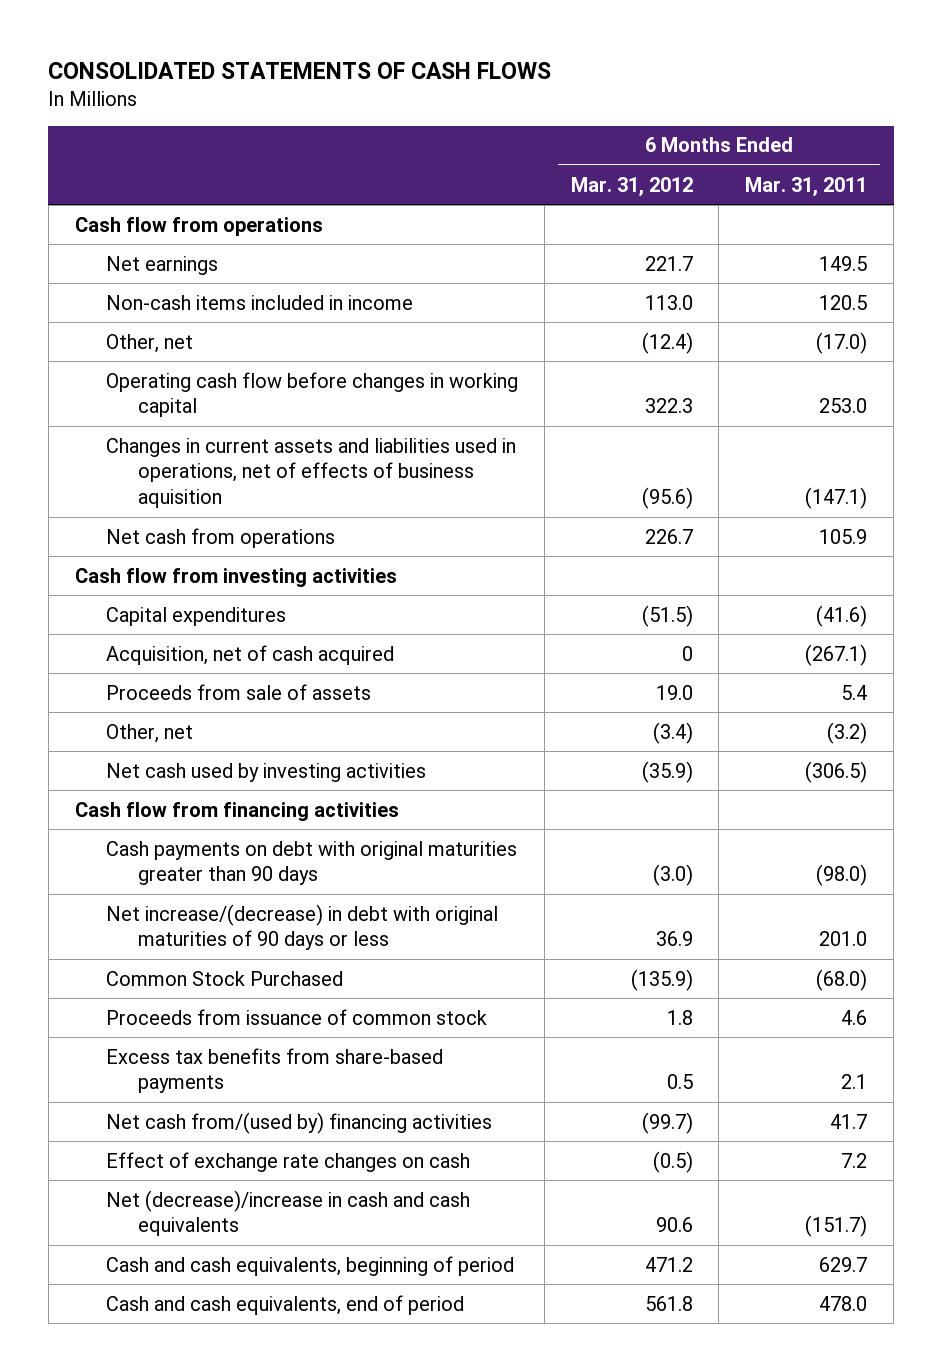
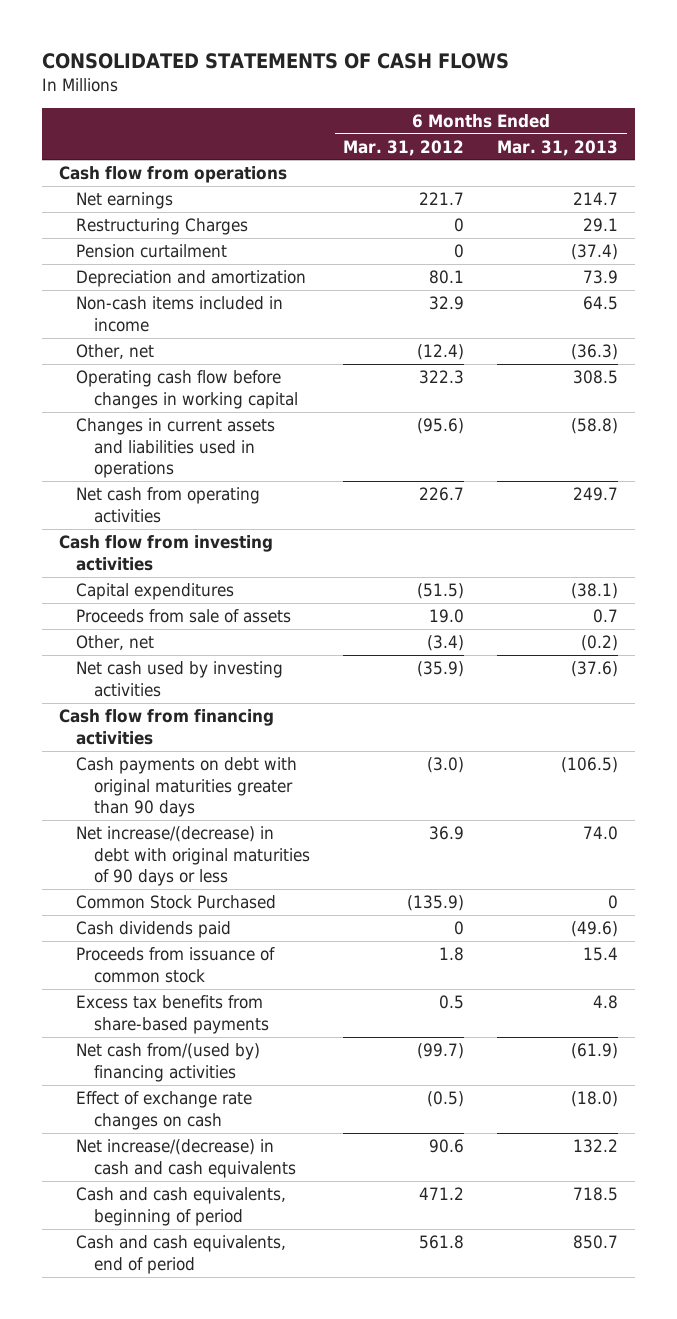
- | 6 Months Ended Mar. 31, 2012 | 6 Months Ended Mar. 31, 2011
+ | 6 Months Ended Mar. 31, 2012 | 6 Months Ended Mar. 31, 2013
- Non-cash items included in income | 113.0 | 120.5
+ Restructuring Charges | 0 | 29.1
+ Pension curtailment | 0 | (37.4)
+ Depreciation and amortization | 80.1 | 73.9
+ Non-cash items included in income | 32.9 | 64.5
- Changes in current assets and liabilities used in operations, net of effects of business aquisition | (95.6) | (147.1)
- Net cash from operations | 226.7 | 105.9
+ Changes in current assets and liabilities used in operations | (95.6) | (58.8)
+ Net cash from operating activities | 226.7 | 249.7
- Acquisition, net of cash acquired | 0 | (267.1)
+ Cash dividends paid | 0 | (49.6)
- Net (decrease)/increase in cash and cash equivalents | 90.6 | (151.7)
+ Net increase/(decrease) in cash and cash equivalents | 90.6 | 132.2

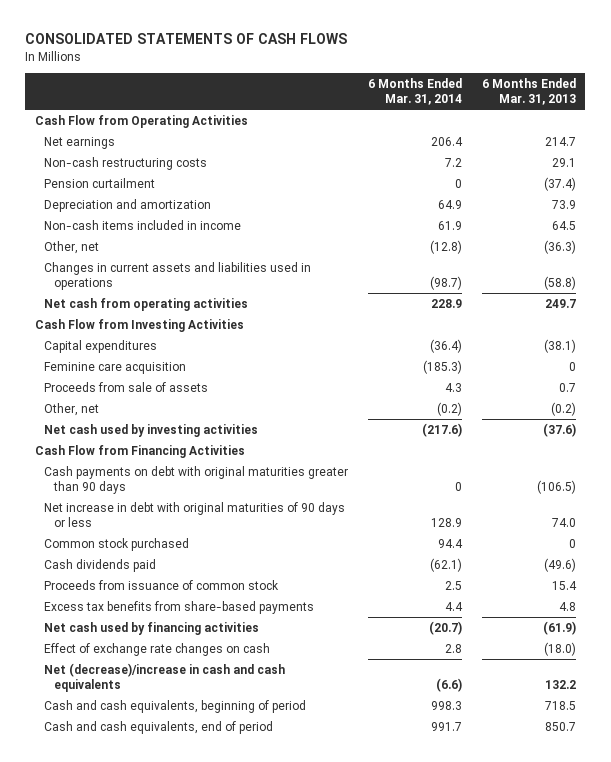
- | 6 Months Ended Mar. 31, 2012 | 6 Months Ended Mar. 31, 2013
+ | 6 Months Ended Mar. 31, 2014 | 6 Months Ended Mar. 31, 2013
- Cash flow from operations
+ Cash Flow from Operating Activities
- Restructuring Charges | 0 | 29.1
+ Non-cash restructuring costs | 7.2 | 29.1
- Operating cash flow before changes in working capital | 322.3 | 308.5
- Cash flow from investing activities
+ Cash Flow from Investing Activities
+ Feminine care acquisition | (185.3) | 0
- Cash flow from financing activities
+ Cash Flow from Financing Activities
- Net increase/(decrease) in debt with original maturities of 90 days or less | 36.9 | 74.0
- Common Stock Purchased | (135.9) | 0
+ Net increase in debt with original maturities of 90 days or less | 128.9 | 74.0
+ Common stock purchased | 94.4 | 0
- Net cash from/(used by) financing activities | (99.7) | (61.9)
+ Net cash used by financing activities | (20.7) | (61.9)
- Net increase/(decrease) in cash and cash equivalents | 90.6 | 132.2
+ Net (decrease)/increase in cash and cash equivalents | (6.6) | 132.2

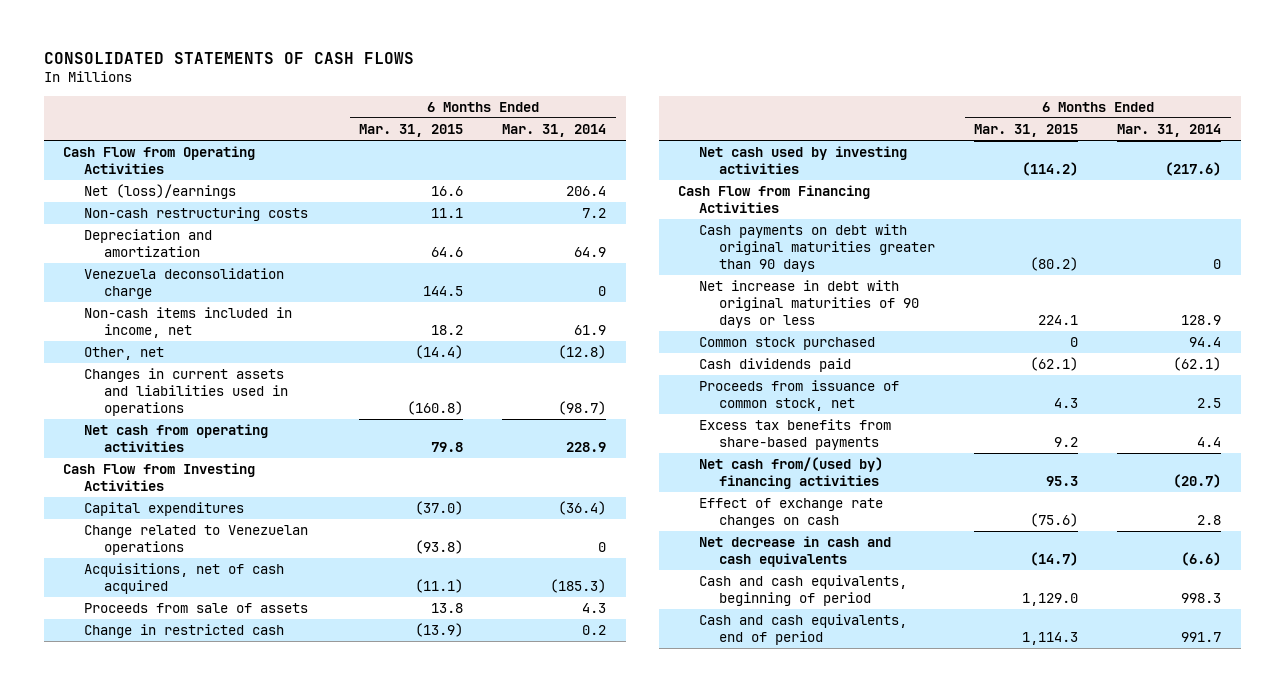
- | 6 Months Ended Mar. 31, 2014 | 6 Months Ended Mar. 31, 2013
+ | 6 Months Ended Mar. 31, 2015 | 6 Months Ended Mar. 31, 2014
- Net earnings | 206.4 | 214.7
+ Net (loss)/earnings | 16.6 | 206.4
- Pension curtailment | 0 | (37.4)
- Non-cash items included in income | 61.9 | 64.5
+ Venezuela deconsolidation charge | 144.5 | 0
+ Non-cash items included in income, net | 18.2 | 61.9
- Feminine care acquisition | (185.3) | 0
+ Change related to Venezuelan operations | (93.8) | 0
+ Acquisitions, net of cash acquired | (11.1) | (185.3)
- Other, net | (0.2) | (0.2)
+ Change in restricted cash | (13.9) | 0.2
- Proceeds from issuance of common stock | 2.5 | 15.4
+ Proceeds from issuance of common stock, net | 4.3 | 2.5
- Net cash used by financing activities | (20.7) | (61.9)
+ Net cash from/(used by) financing activities | 95.3 | (20.7)
- Net (decrease)/increase in cash and cash equivalents | (6.6) | 132.2
+ Net decrease in cash and cash equivalents | (14.7) | (6.6)

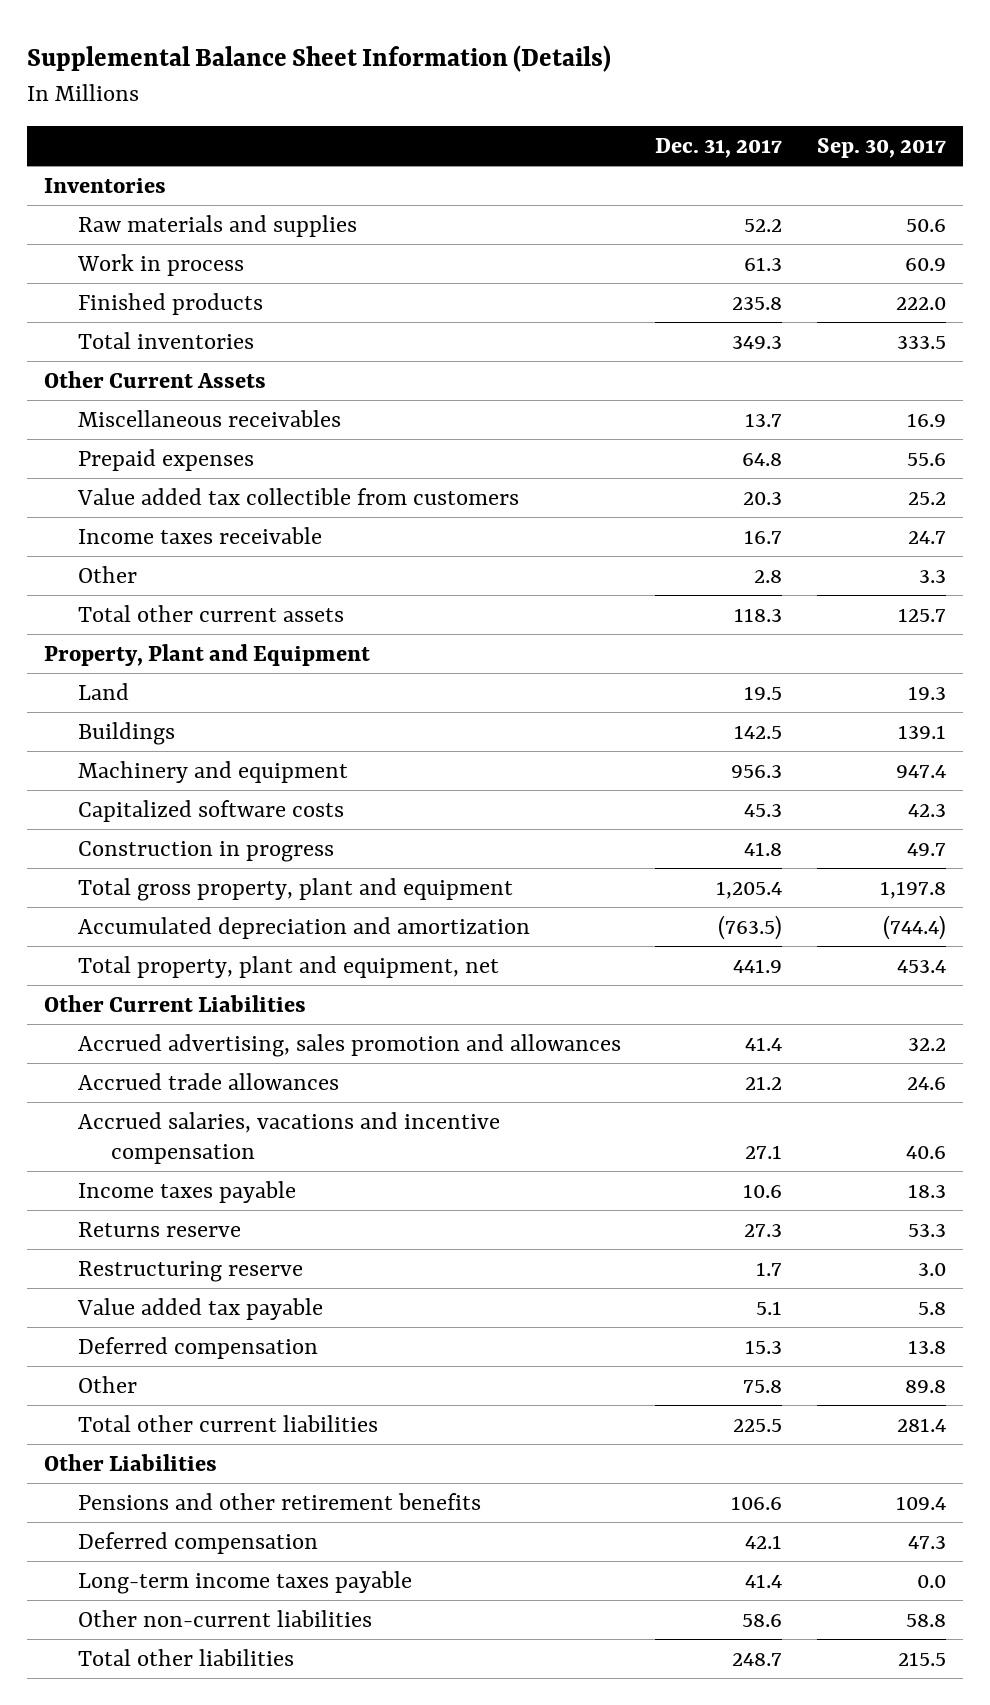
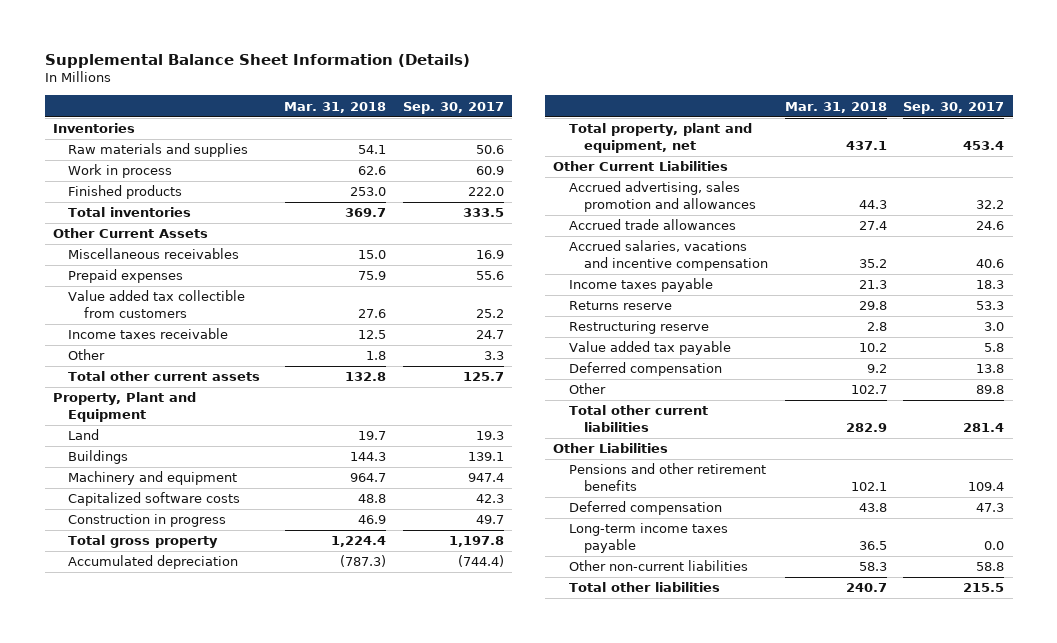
- | Dec. 31, 2017 | Sep. 30, 2017
+ | Mar. 31, 2018 | Sep. 30, 2017
- Total gross property, plant and equipment | 1,205.4 | 1,197.8
- Accumulated depreciation and amortization | (763.5) | (744.4)
+ Total gross property | 1,224.4 | 1,197.8
+ Accumulated depreciation | (787.3) | (744.4)

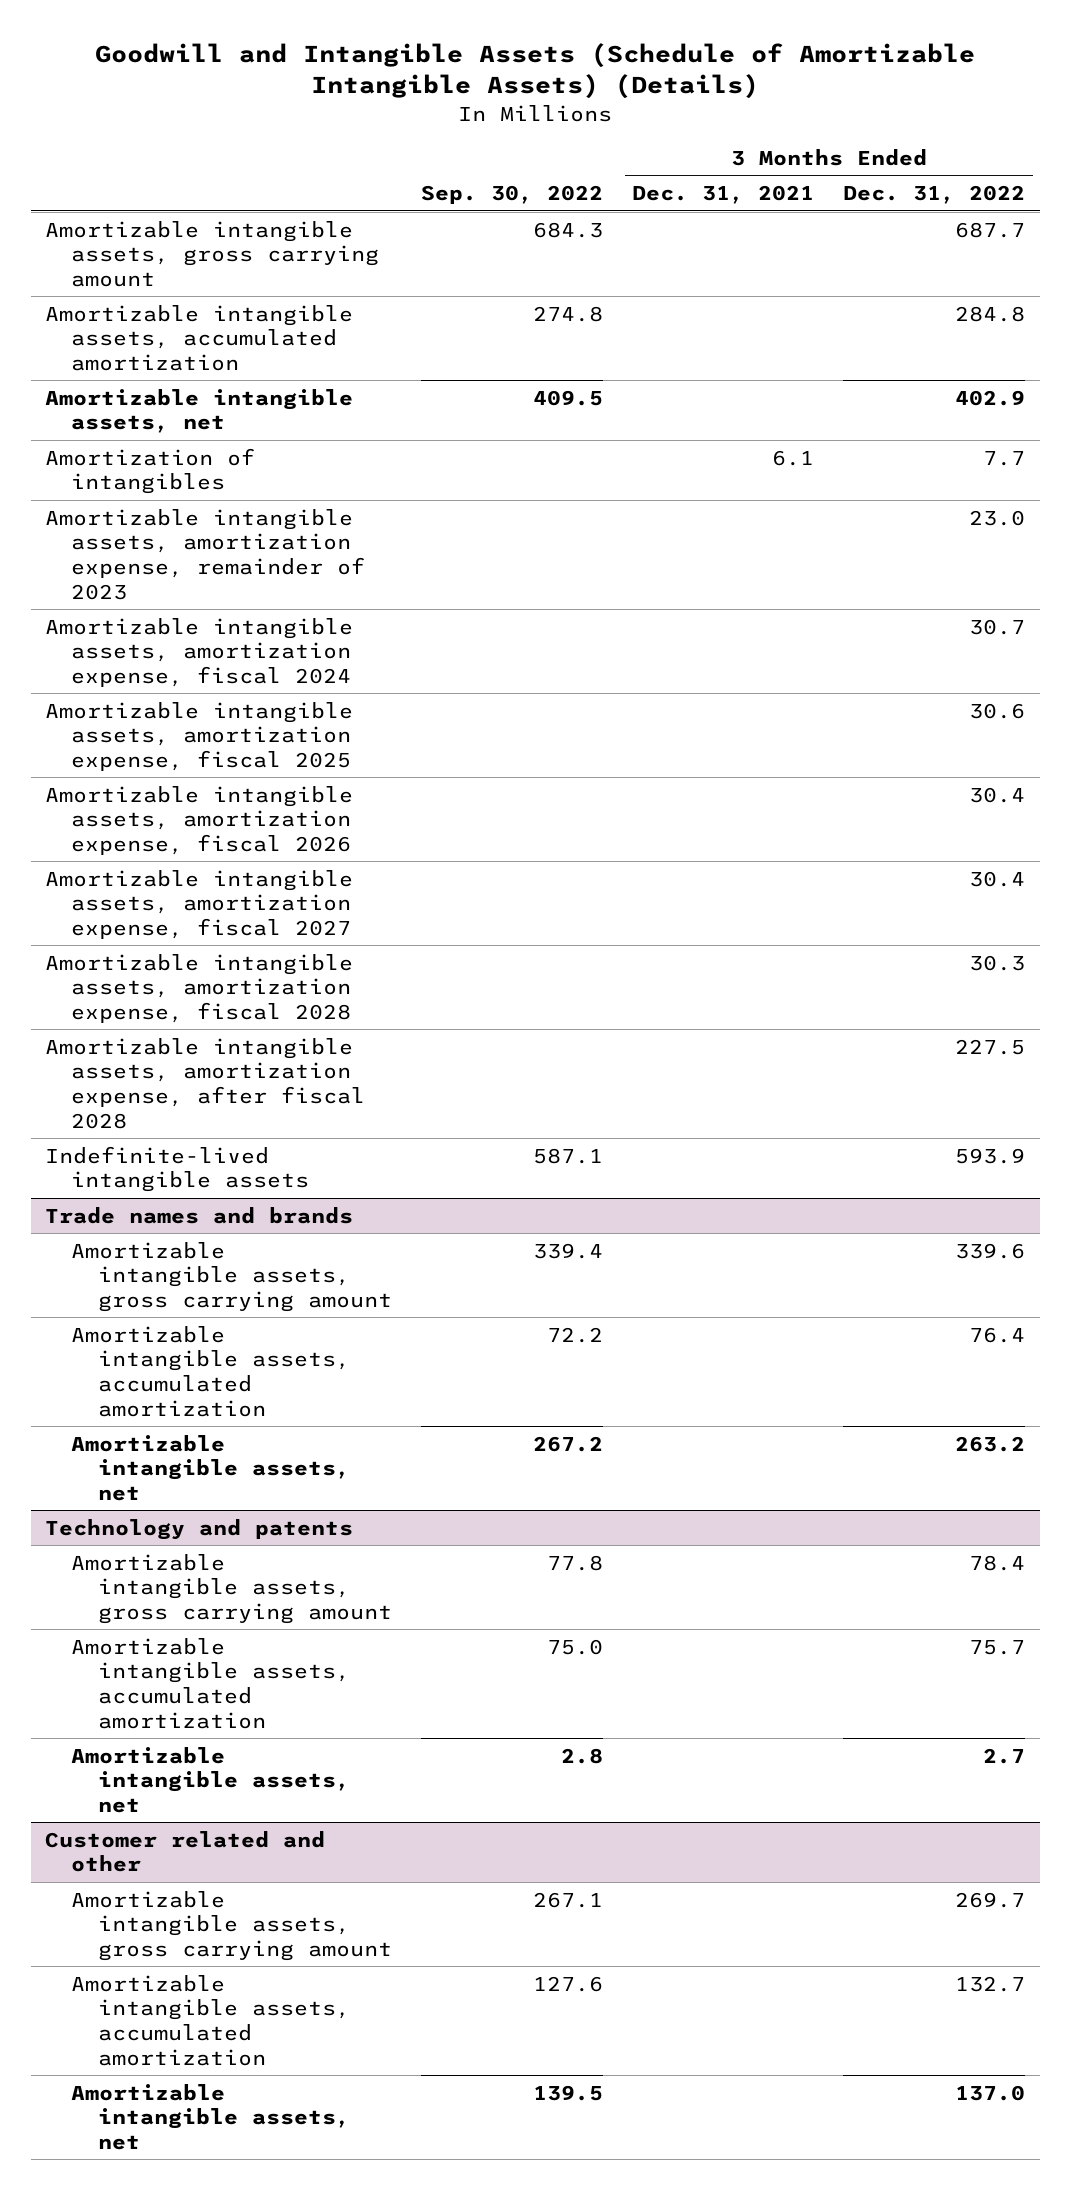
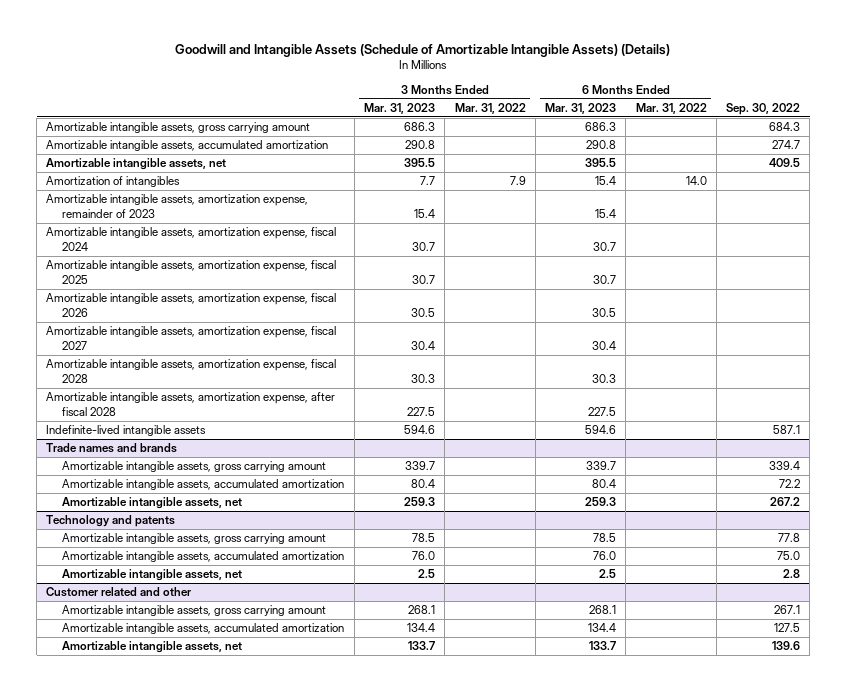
- | Sep. 30, 2022 | 3 Months Ended Dec. 31, 2021 | 3 Months Ended Dec. 31, 2022
+ | 3 Months Ended Mar. 31, 2023 | 3 Months Ended Mar. 31, 2022 | 6 Months Ended Mar. 31, 2023 | 6 Months Ended Mar. 31, 2022 | Sep. 30, 2022
- Amortizable intangible assets, accumulated amortization | 274.8 | | 284.8
+ Amortizable intangible assets, accumulated amortization | 290.8 | | 290.8 | | 274.7
@ Customer related and other
- Amortizable intangible assets, accumulated amortization | 127.6 | | 132.7
- Amortizable intangible assets, net | 139.5 | | 137.0
+ Amortizable intangible assets, accumulated amortization | 134.4 | | 134.4 | | 127.5
+ Amortizable intangible assets, net | 133.7 | | 133.7 | | 139.6

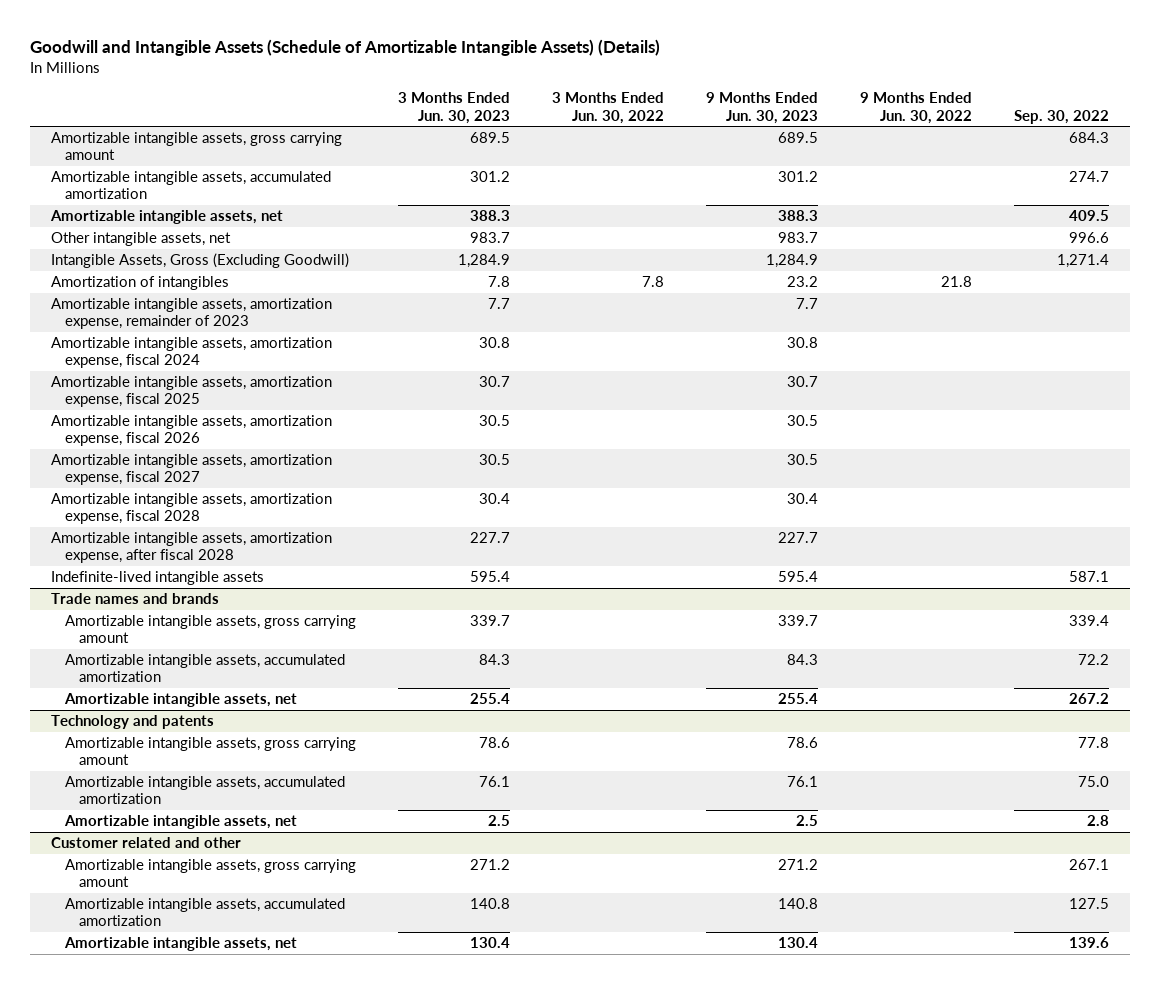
- | 3 Months Ended Mar. 31, 2023 | 3 Months Ended Mar. 31, 2022 | 6 Months Ended Mar. 31, 2023 | 6 Months Ended Mar. 31, 2022 | Sep. 30, 2022
+ | 3 Months Ended Jun. 30, 2023 | 3 Months Ended Jun. 30, 2022 | 9 Months Ended Jun. 30, 2023 | 9 Months Ended Jun. 30, 2022 | Sep. 30, 2022
+ Other intangible assets, net | 983.7 | | 983.7 | | 996.6
+ Intangible Assets, Gross (Excluding Goodwill) | 1,284.9 | | 1,284.9 | | 1,271.4

